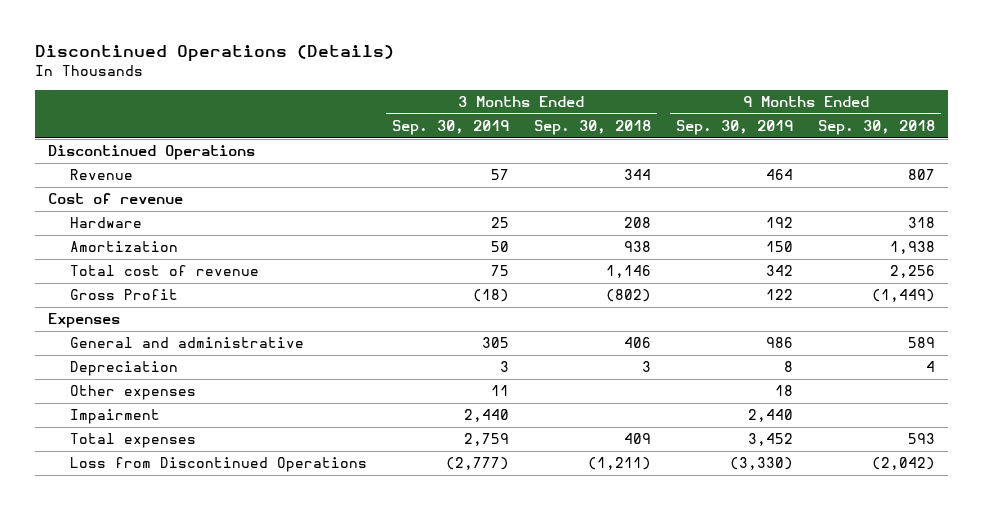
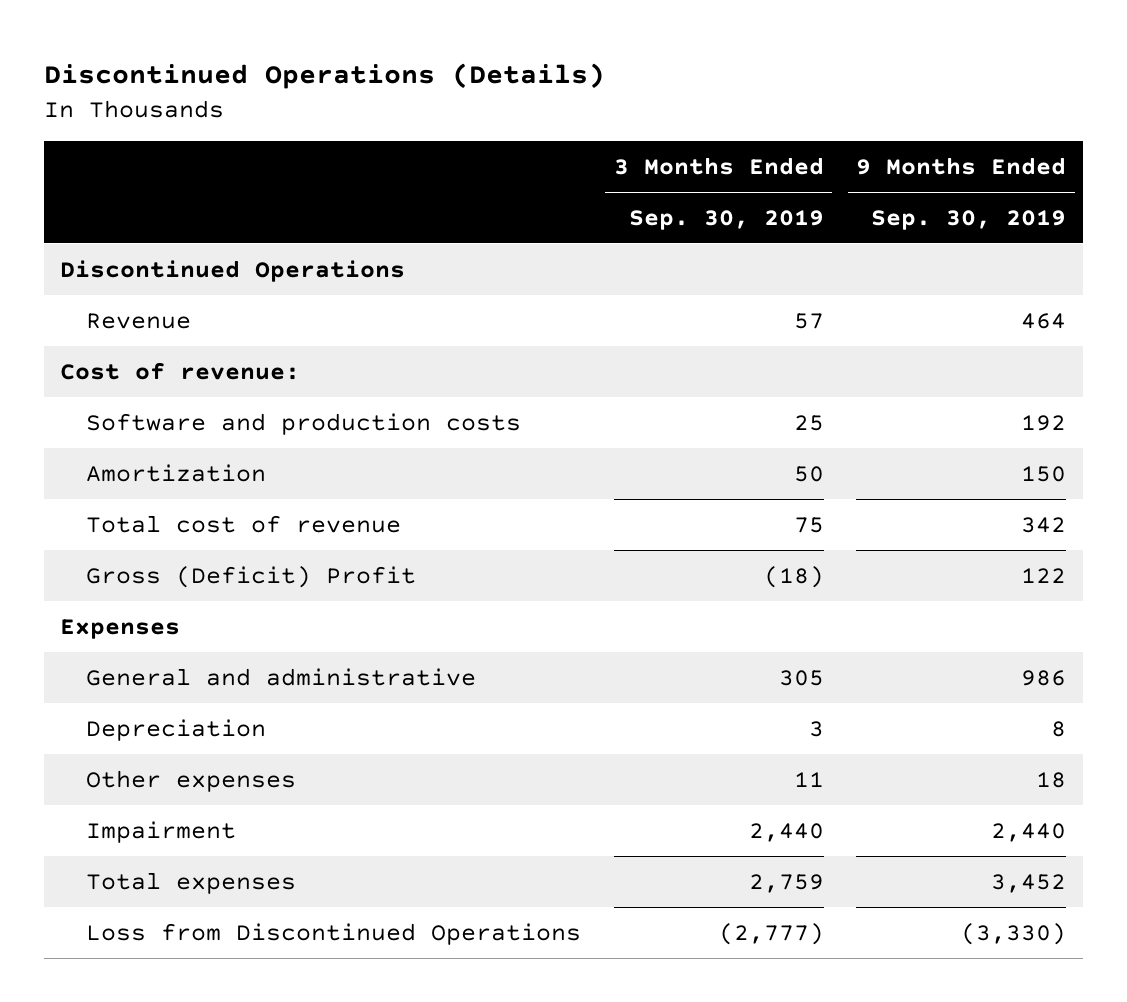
- | 3 Months Ended Sep. 30, 2019 | 3 Months Ended Sep. 30, 2018 | 9 Months Ended Sep. 30, 2019 | 9 Months Ended Sep. 30, 2018
+ | 3 Months Ended Sep. 30, 2019 | 9 Months Ended Sep. 30, 2019
- Cost of revenue
- Hardware | 25 | 208 | 192 | 318
+ Cost of revenue:
+ Software and production costs | 25 | 192
- Gross Profit | (18) | (802) | 122 | (1,449)
+ Gross (Deficit) Profit | (18) | 122

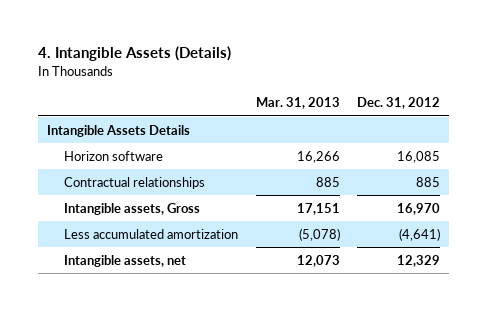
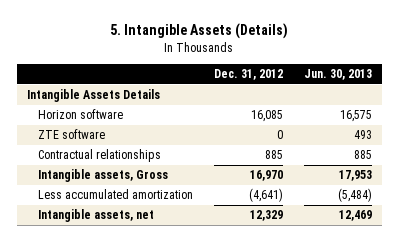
- 4. Intangible Assets (Details)
+ 5. Intangible Assets (Details)
- | Mar. 31, 2013 | Dec. 31, 2012
+ | Dec. 31, 2012 | Jun. 30, 2013
+ ZTE software | 0 | 493

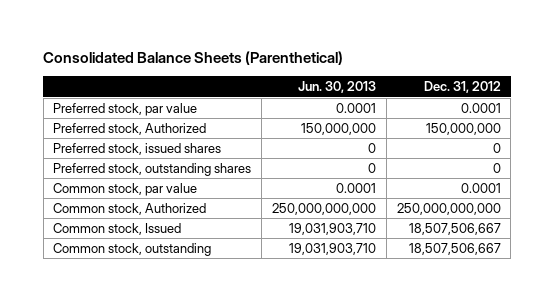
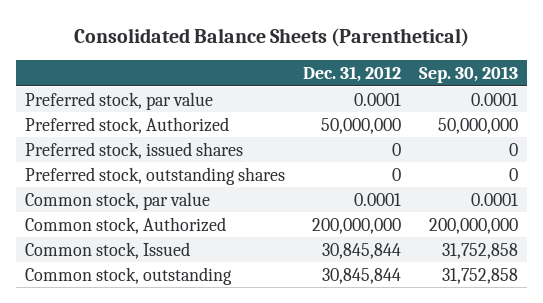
- | Jun. 30, 2013 | Dec. 31, 2012
+ | Dec. 31, 2012 | Sep. 30, 2013
- Preferred stock, Authorized | 150,000,000 | 150,000,000
+ Preferred stock, Authorized | 50,000,000 | 50,000,000
- Common stock, Authorized | 250,000,000,000 | 250,000,000,000
- Common stock, Issued | 19,031,903,710 | 18,507,506,667
- Common stock, outstanding | 19,031,903,710 | 18,507,506,667
+ Common stock, Authorized | 200,000,000 | 200,000,000
+ Common stock, Issued | 30,845,844 | 31,752,858
+ Common stock, outstanding | 30,845,844 | 31,752,858

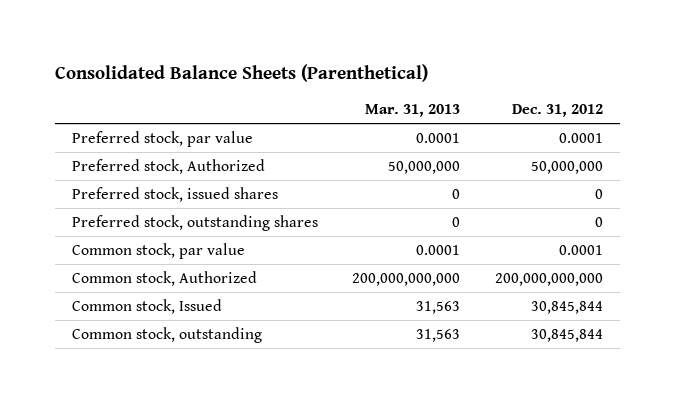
- | Dec. 31, 2012 | Sep. 30, 2013
+ | Mar. 31, 2013 | Dec. 31, 2012
- Common stock, Authorized | 200,000,000 | 200,000,000
+ Common stock, Authorized | 200,000,000,000 | 200,000,000,000

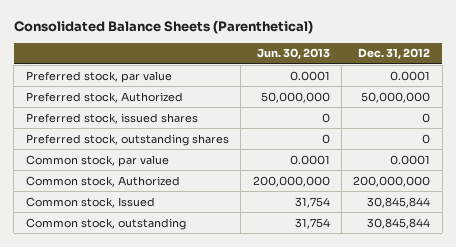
- | Mar. 31, 2013 | Dec. 31, 2012
+ | Jun. 30, 2013 | Dec. 31, 2012
- Common stock, Authorized | 200,000,000,000 | 200,000,000,000
+ Common stock, Authorized | 200,000,000 | 200,000,000

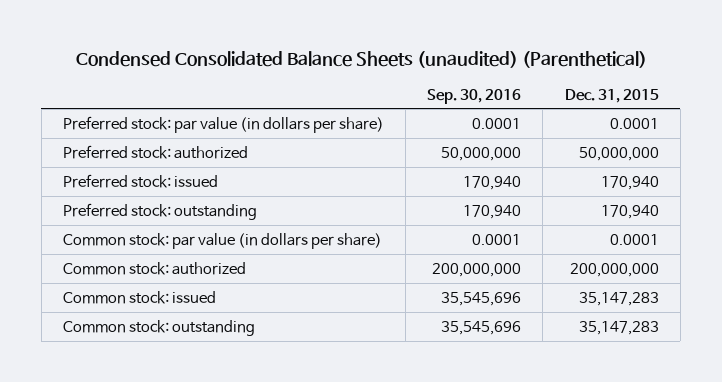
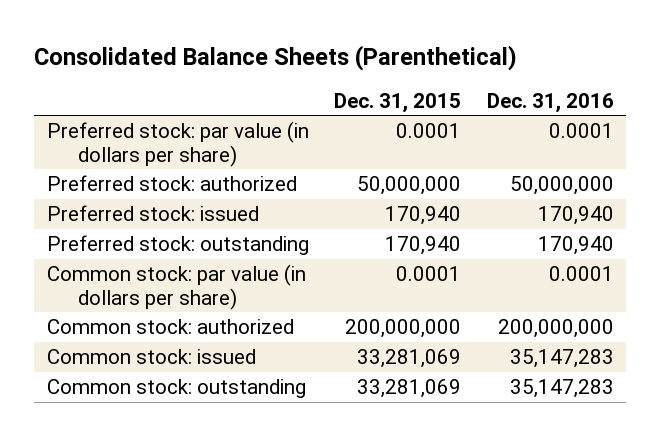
- Condensed Consolidated Balance Sheets (unaudited) (Parenthetical)
+ Consolidated Balance Sheets (Parenthetical)
- | Sep. 30, 2016 | Dec. 31, 2015
+ | Dec. 31, 2015 | Dec. 31, 2016
- Common stock: issued | 35,545,696 | 35,147,283
- Common stock: outstanding | 35,545,696 | 35,147,283
+ Common stock: issued | 33,281,069 | 35,147,283
+ Common stock: outstanding | 33,281,069 | 35,147,283

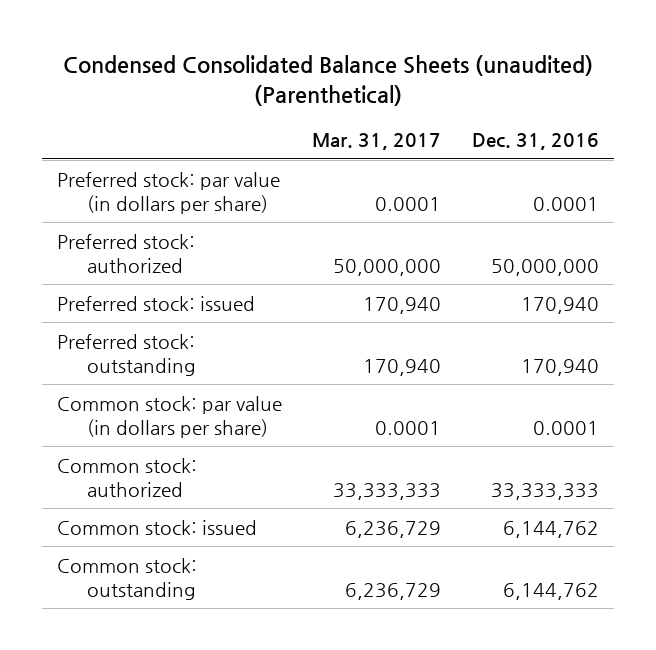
- Consolidated Balance Sheets (Parenthetical)
+ Condensed Consolidated Balance Sheets (unaudited) (Parenthetical)
- | Dec. 31, 2015 | Dec. 31, 2016
+ | Mar. 31, 2017 | Dec. 31, 2016
- Common stock: authorized | 200,000,000 | 200,000,000
- Common stock: issued | 33,281,069 | 35,147,283
- Common stock: outstanding | 33,281,069 | 35,147,283
+ Common stock: authorized | 33,333,333 | 33,333,333
+ Common stock: issued | 6,236,729 | 6,144,762
+ Common stock: outstanding | 6,236,729 | 6,144,762

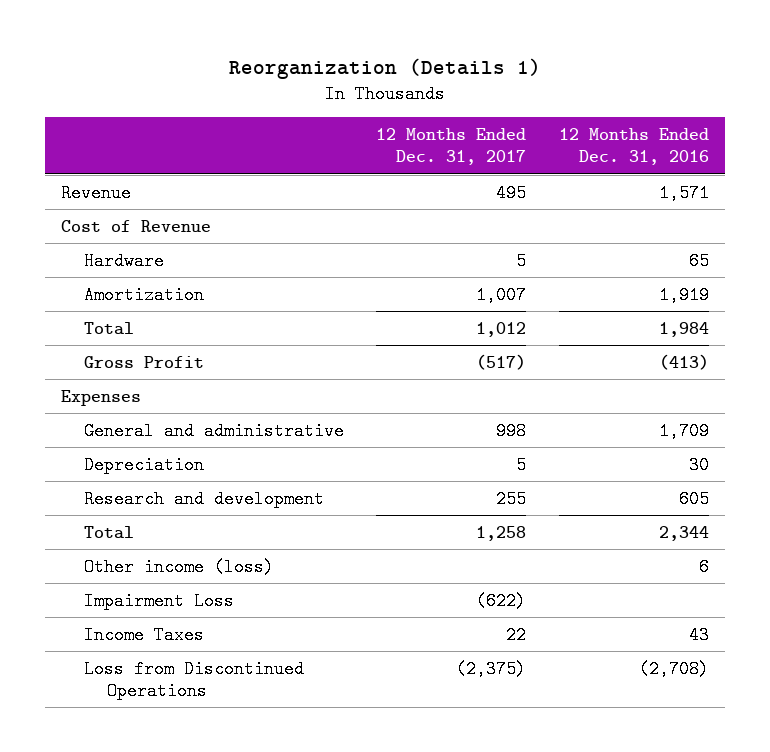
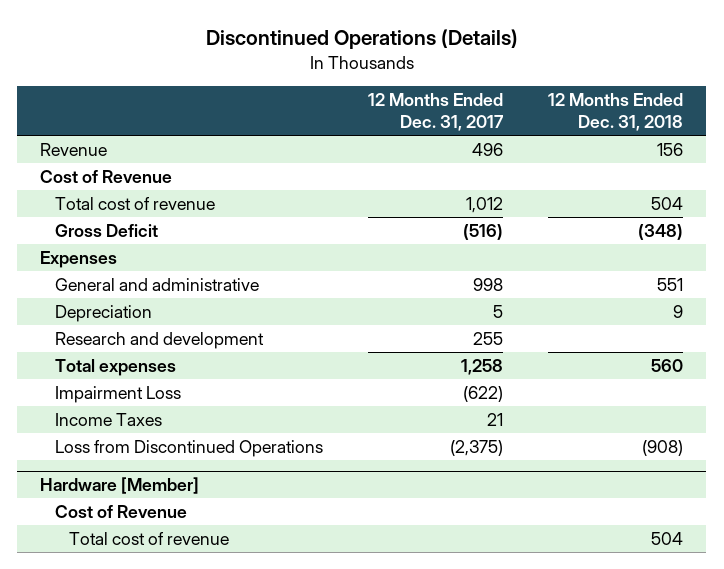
- Reorganization (Details 1)
+ Discontinued Operations (Details)
- | 12 Months Ended Dec. 31, 2017 | 12 Months Ended Dec. 31, 2016
+ | 12 Months Ended Dec. 31, 2017 | 12 Months Ended Dec. 31, 2018
- Revenue | 495 | 1,571
+ Revenue | 496 | 156
- Hardware | 5 | 65
- Amortization | 1,007 | 1,919
- Total | 1,012 | 1,984
- Gross Profit | (517) | (413)
+ Total cost of revenue | 1,012 | 504
+ Gross Deficit | (516) | (348)
- Total | 1,258 | 2,344
- Other income (loss) | | 6
+ Total expenses | 1,258 | 560
- Income Taxes | 22 | 43
+ Income Taxes | 21 |
+ Hardware [Member]
+ Cost of Revenue
+ Total cost of revenue | | 504

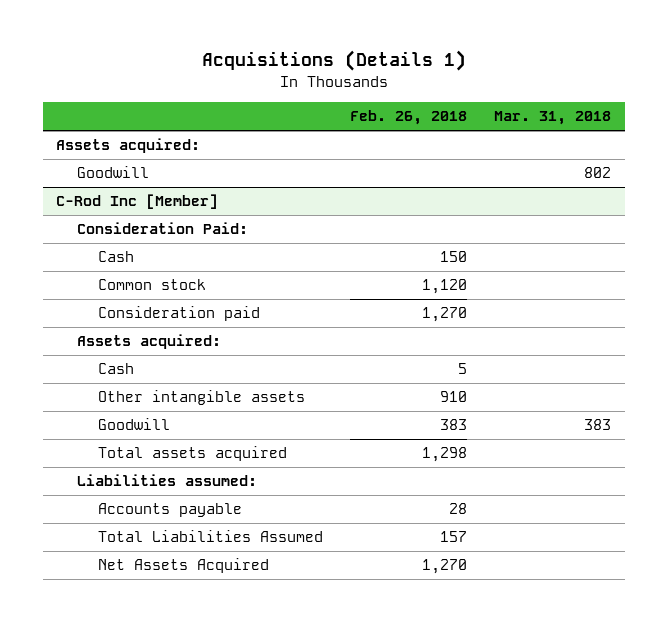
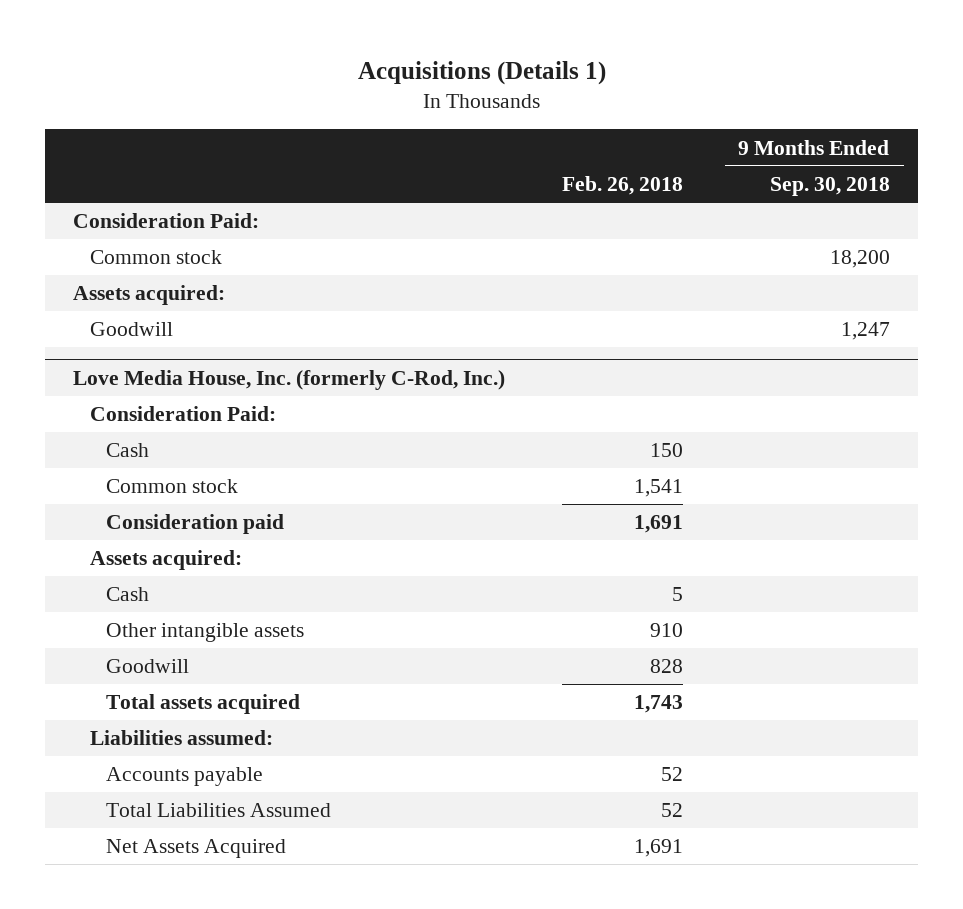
- | Feb. 26, 2018 | Mar. 31, 2018
+ | Feb. 26, 2018 | 9 Months Ended Sep. 30, 2018
+ Consideration Paid:
+ Common stock | | 18,200
- C-Rod Inc [Member]
+ Love Media House, Inc. (formerly C-Rod, Inc.)
- Common stock | 1,120 |
- Consideration paid | 1,270 |
+ Common stock | 1,541 |
+ Consideration paid | 1,691 |
- Goodwill | 383 | 383
- Total assets acquired | 1,298 |
+ Goodwill | 828 |
+ Total assets acquired | 1,743 |
- Accounts payable | 28 |
- Total Liabilities Assumed | 157 |
- Net Assets Acquired | 1,270 |
+ Accounts payable | 52 |
+ Total Liabilities Assumed | 52 |
+ Net Assets Acquired | 1,691 |

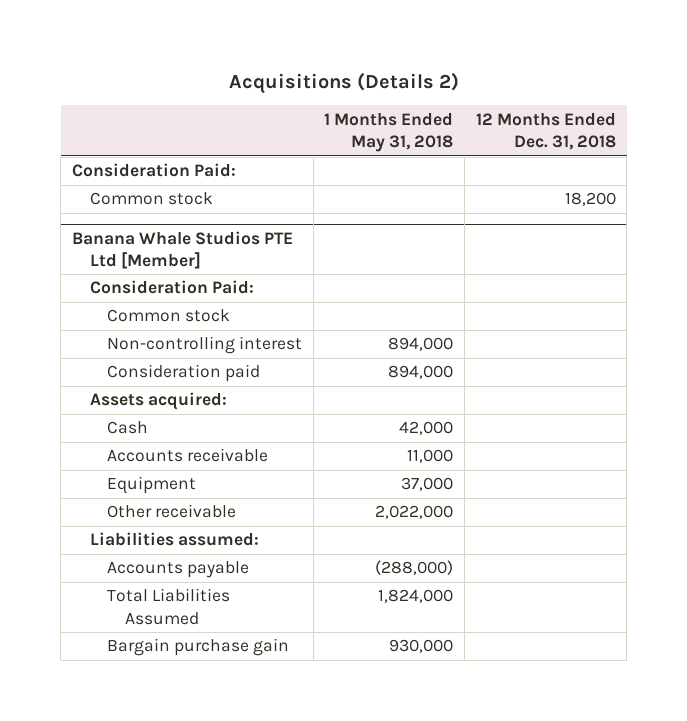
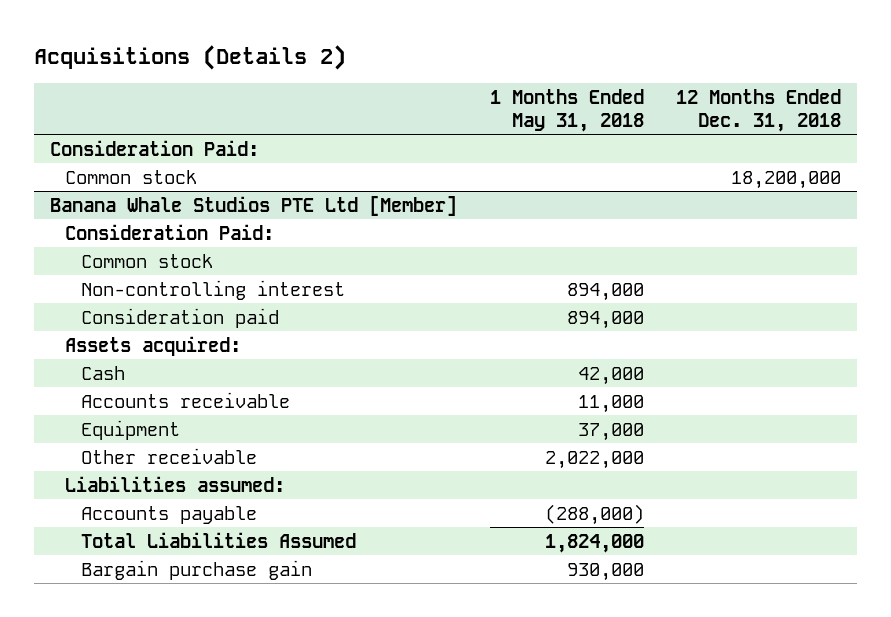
- Common stock | | 18,200
+ Common stock | | 18,200,000

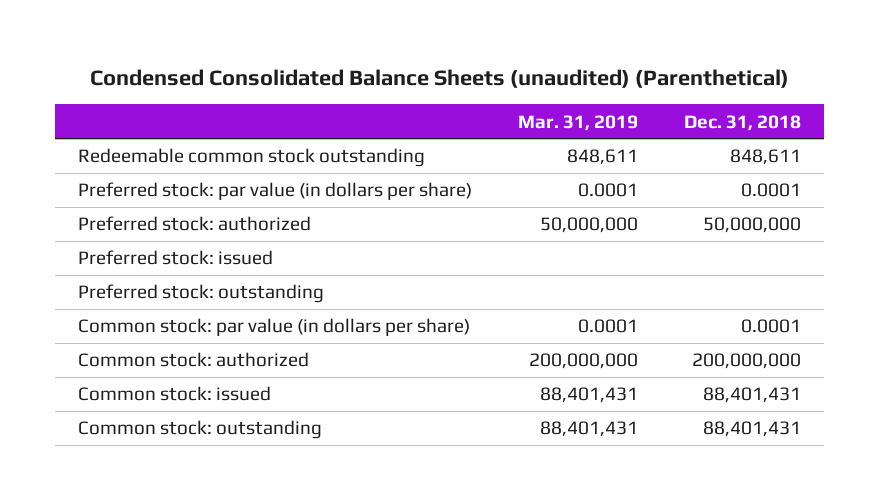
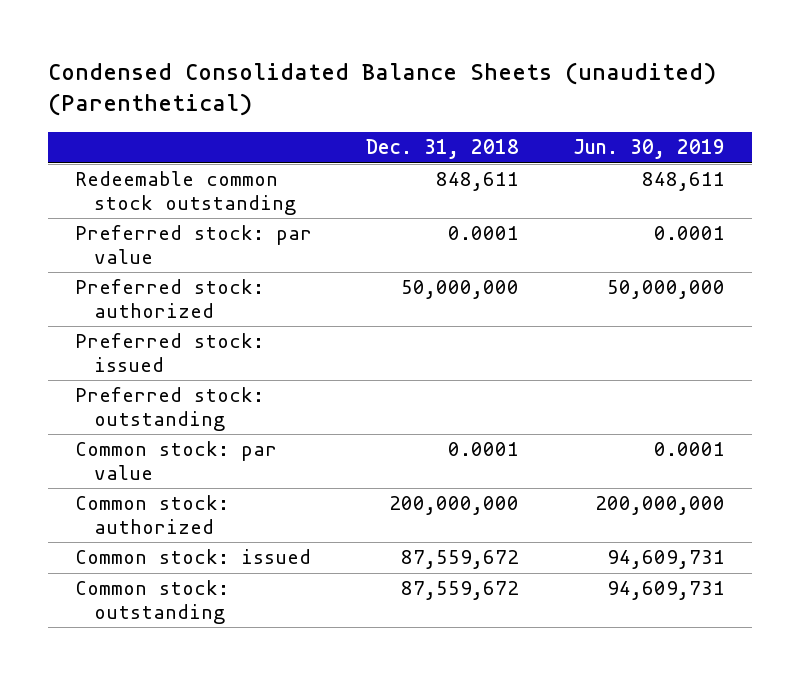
- | Mar. 31, 2019 | Dec. 31, 2018
+ | Dec. 31, 2018 | Jun. 30, 2019
- Preferred stock: par value (in dollars per share) | 0.0001 | 0.0001
+ Preferred stock: par value | 0.0001 | 0.0001
- Common stock: par value (in dollars per share) | 0.0001 | 0.0001
+ Common stock: par value | 0.0001 | 0.0001
- Common stock: issued | 88,401,431 | 88,401,431
- Common stock: outstanding | 88,401,431 | 88,401,431
+ Common stock: issued | 87,559,672 | 94,609,731
+ Common stock: outstanding | 87,559,672 | 94,609,731

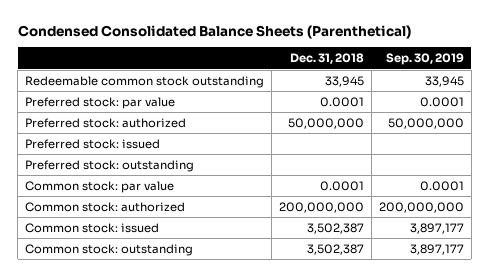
- Condensed Consolidated Balance Sheets (unaudited) (Parenthetical)
+ Condensed Consolidated Balance Sheets (Parenthetical)
- | Dec. 31, 2018 | Jun. 30, 2019
+ | Dec. 31, 2018 | Sep. 30, 2019
- Redeemable common stock outstanding | 848,611 | 848,611
+ Redeemable common stock outstanding | 33,945 | 33,945
- Common stock: issued | 87,559,672 | 94,609,731
- Common stock: outstanding | 87,559,672 | 94,609,731
+ Common stock: issued | 3,502,387 | 3,897,177
+ Common stock: outstanding | 3,502,387 | 3,897,177

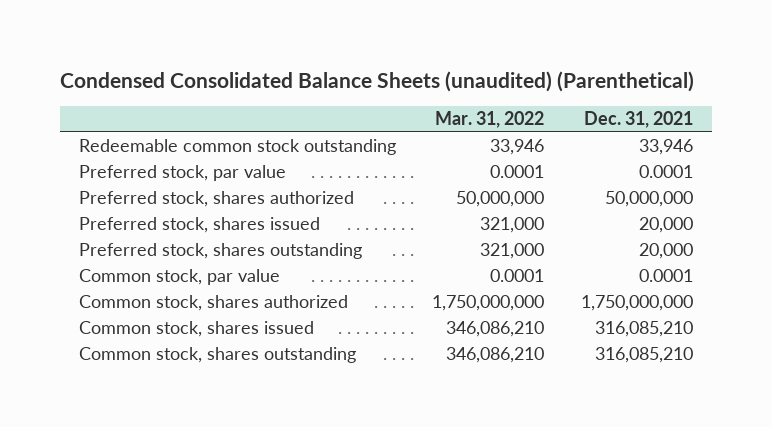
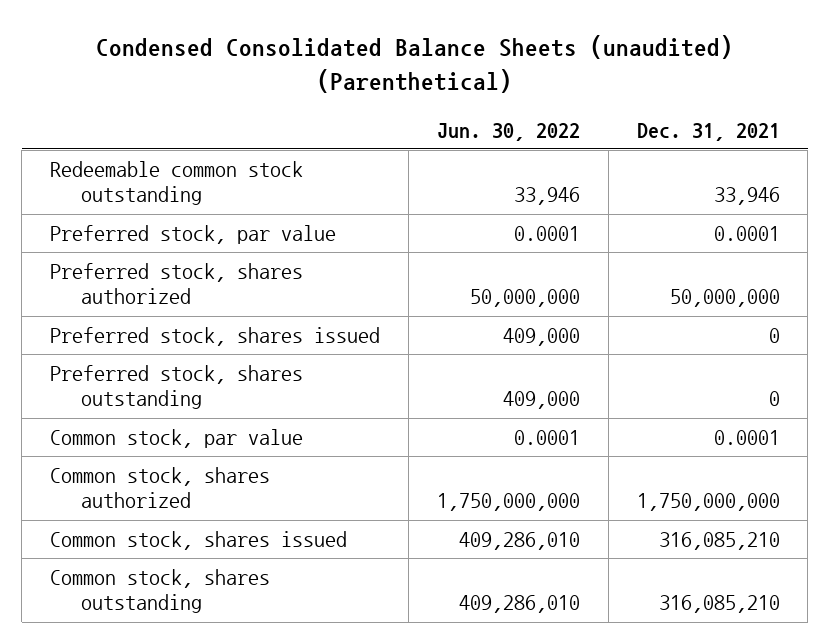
- | Mar. 31, 2022 | Dec. 31, 2021
+ | Jun. 30, 2022 | Dec. 31, 2021
- Preferred stock, shares issued | 321,000 | 20,000
- Preferred stock, shares outstanding | 321,000 | 20,000
+ Preferred stock, shares issued | 409,000 | 0
+ Preferred stock, shares outstanding | 409,000 | 0

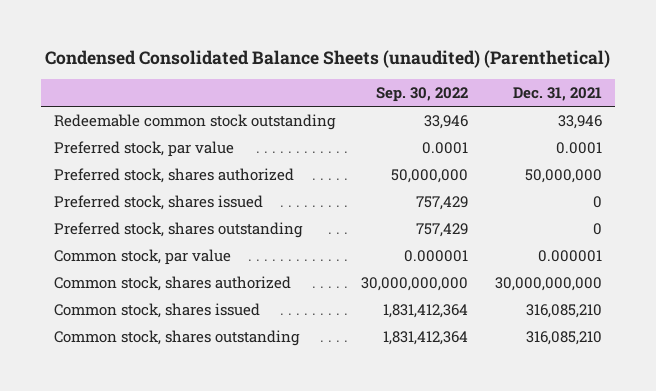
- | Jun. 30, 2022 | Dec. 31, 2021
+ | Sep. 30, 2022 | Dec. 31, 2021
- Common stock, par value | 0.0001 | 0.0001
- Common stock, shares authorized | 1,750,000,000 | 1,750,000,000
+ Common stock, par value | 0.000001 | 0.000001
+ Common stock, shares authorized | 30,000,000,000 | 30,000,000,000

